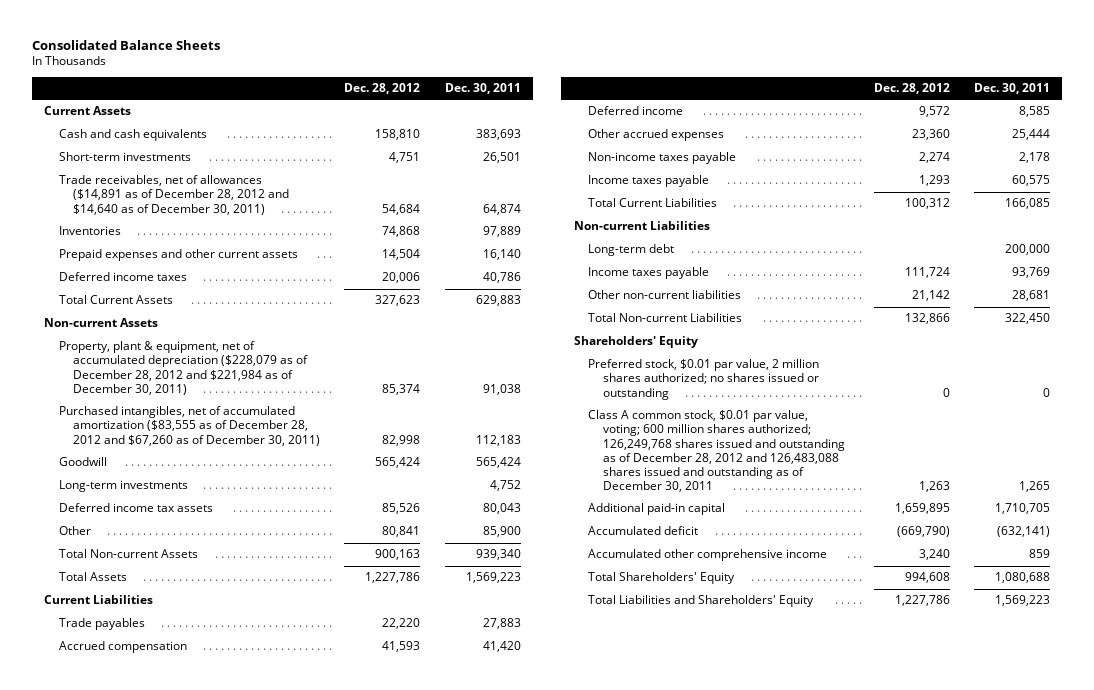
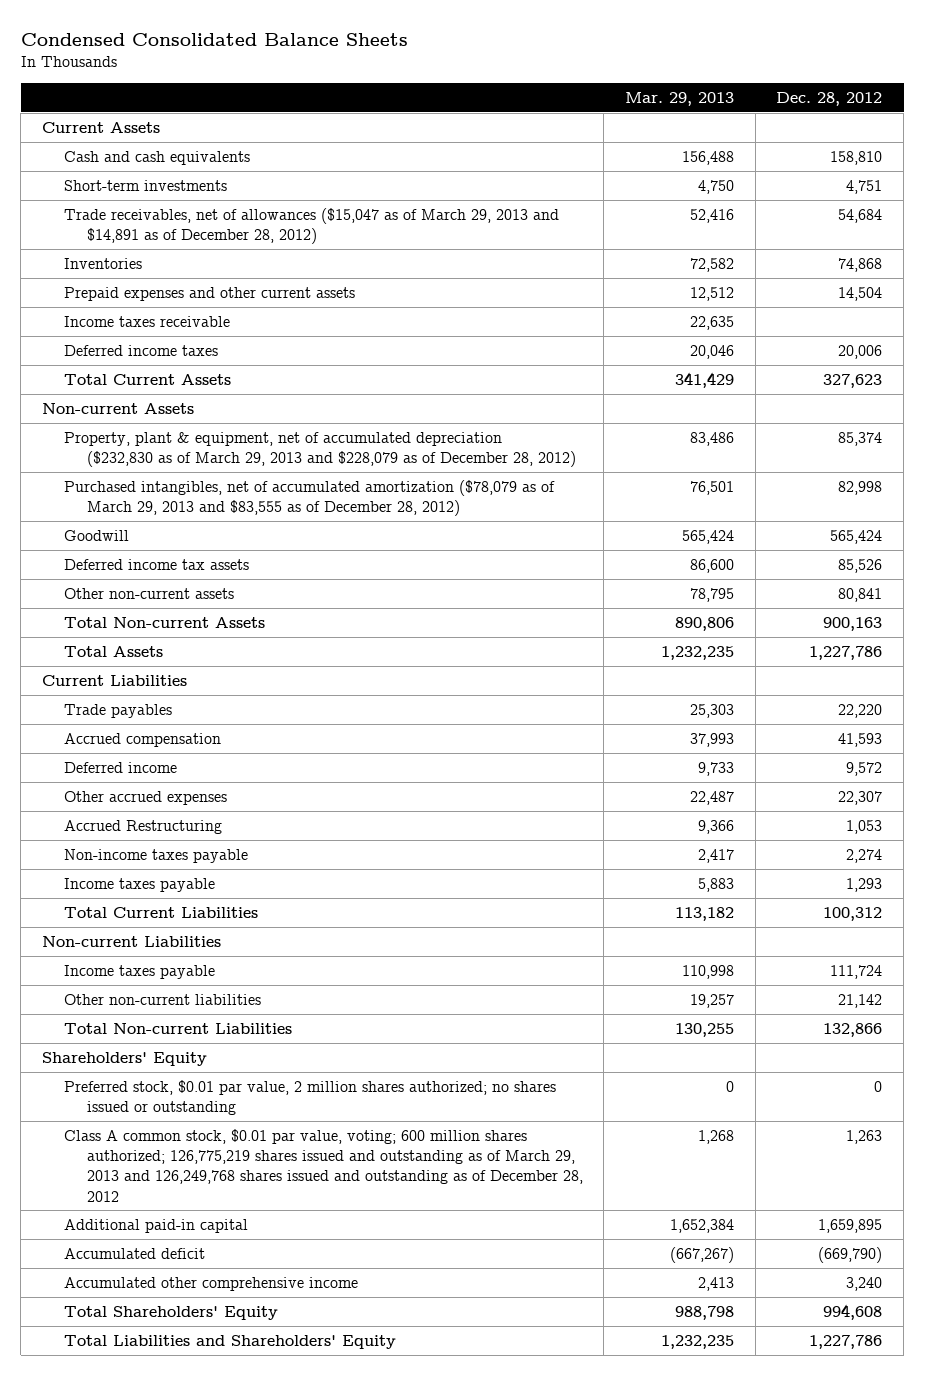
- Consolidated Balance Sheets
+ Condensed Consolidated Balance Sheets
- | Dec. 28, 2012 | Dec. 30, 2011
+ | Mar. 29, 2013 | Dec. 28, 2012
- Trade receivables, net of allowances ($14,891 as of December 28, 2012 and $14,640 as of December 30, 2011) | 54,684 | 64,874
+ Trade receivables, net of allowances ($15,047 as of March 29, 2013 and $14,891 as of December 28, 2012) | 52,416 | 54,684
+ Income taxes receivable | 22,635 |
- Property, plant & equipment, net of accumulated depreciation ($228,079 as of December 28, 2012 and $221,984 as of December 30, 2011) | 85,374 | 91,038
- Purchased intangibles, net of accumulated amortization ($83,555 as of December 28, 2012 and $67,260 as of December 30, 2011) | 82,998 | 112,183
+ Property, plant & equipment, net of accumulated depreciation ($232,830 as of March 29, 2013 and $228,079 as of December 28, 2012) | 83,486 | 85,374
+ Purchased intangibles, net of accumulated amortization ($78,079 as of March 29, 2013 and $83,555 as of December 28, 2012) | 76,501 | 82,998
- Long-term investments | | 4,752
- Other | 80,841 | 85,900
+ Other non-current assets | 78,795 | 80,841
- Other accrued expenses | 23,360 | 25,444
+ Other accrued expenses | 22,487 | 22,307
+ Accrued Restructuring | 9,366 | 1,053
- Long-term debt | | 200,000
- Class A common stock, $0.01 par value, voting; 600 million shares authorized; 126,249,768 shares issued and outstanding as of December 28, 2012 and 126,483,088 shares issued and outstanding as of December 30, 2011 | 1,263 | 1,265
+ Class A common stock, $0.01 par value, voting; 600 million shares authorized; 126,775,219 shares issued and outstanding as of March 29, 2013 and 126,249,768 shares issued and outstanding as of December 28, 2012 | 1,268 | 1,263

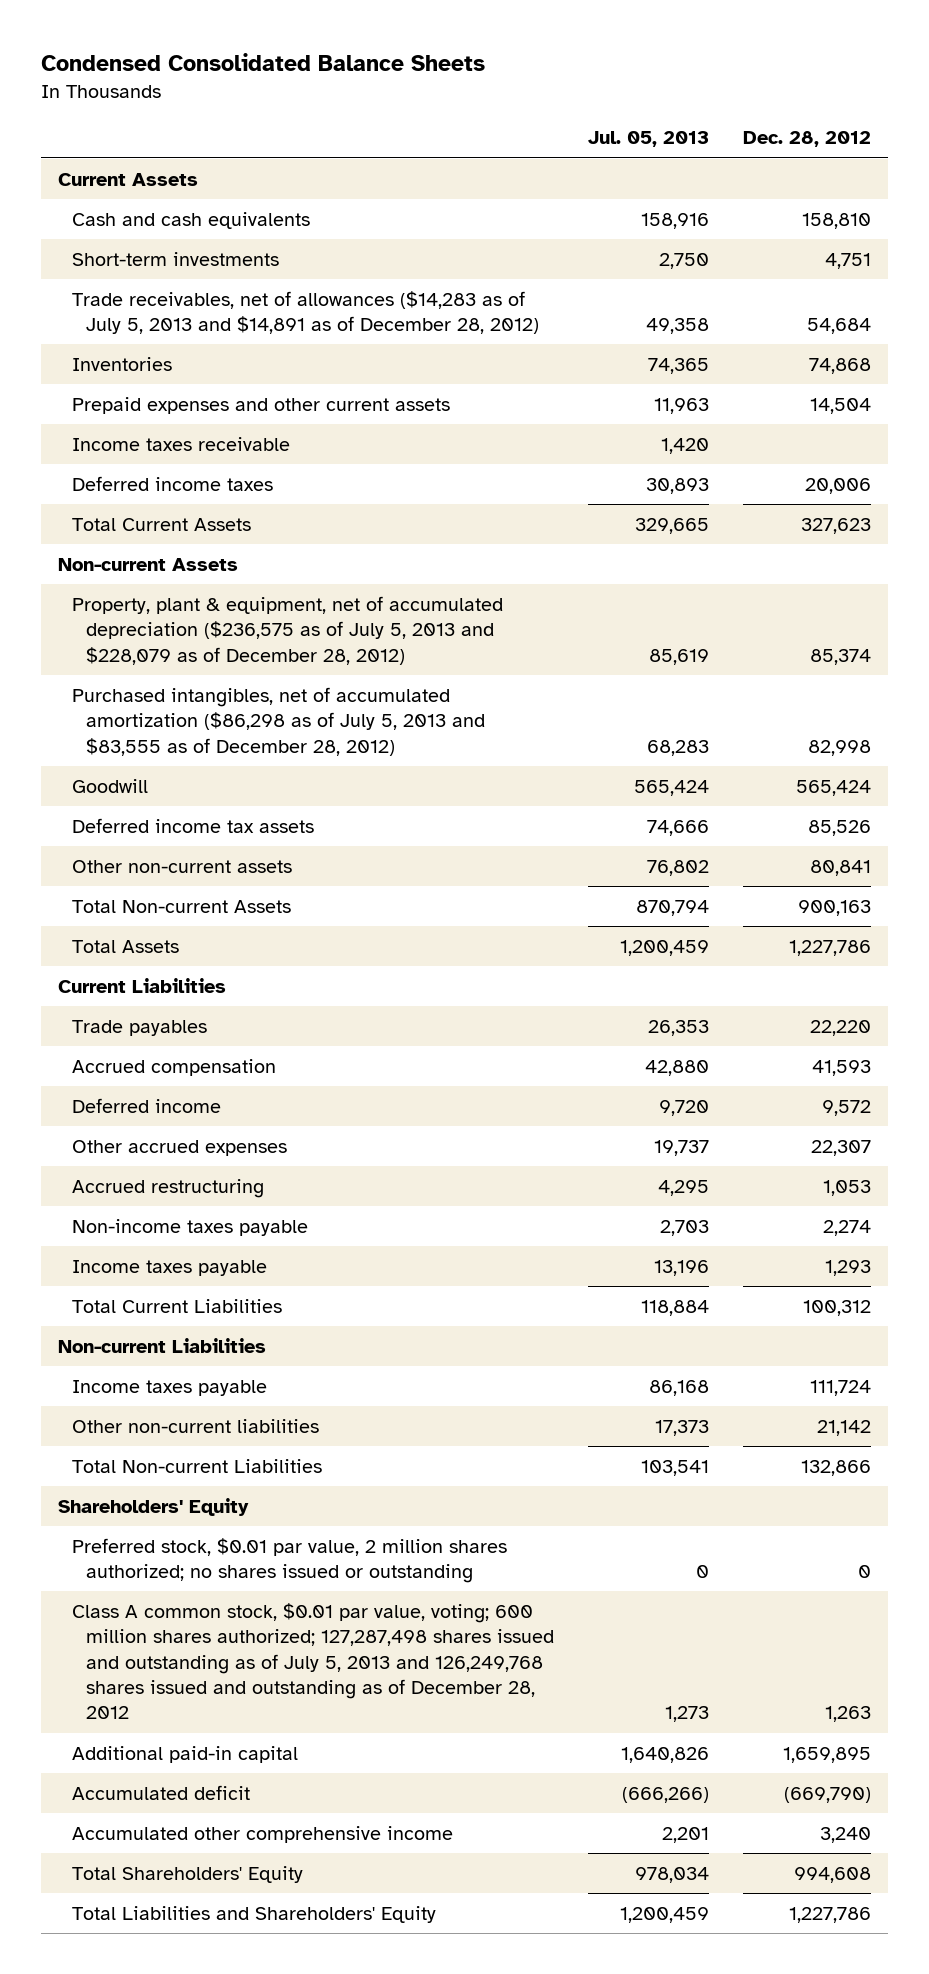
- | Mar. 29, 2013 | Dec. 28, 2012
+ | Jul. 05, 2013 | Dec. 28, 2012
- Trade receivables, net of allowances ($15,047 as of March 29, 2013 and $14,891 as of December 28, 2012) | 52,416 | 54,684
+ Trade receivables, net of allowances ($14,283 as of July 5, 2013 and $14,891 as of December 28, 2012) | 49,358 | 54,684
- Property, plant & equipment, net of accumulated depreciation ($232,830 as of March 29, 2013 and $228,079 as of December 28, 2012) | 83,486 | 85,374
- Purchased intangibles, net of accumulated amortization ($78,079 as of March 29, 2013 and $83,555 as of December 28, 2012) | 76,501 | 82,998
+ Property, plant & equipment, net of accumulated depreciation ($236,575 as of July 5, 2013 and $228,079 as of December 28, 2012) | 85,619 | 85,374
+ Purchased intangibles, net of accumulated amortization ($86,298 as of July 5, 2013 and $83,555 as of December 28, 2012) | 68,283 | 82,998
- Accrued Restructuring | 9,366 | 1,053
+ Accrued restructuring | 4,295 | 1,053
- Class A common stock, $0.01 par value, voting; 600 million shares authorized; 126,775,219 shares issued and outstanding as of March 29, 2013 and 126,249,768 shares issued and outstanding as of December 28, 2012 | 1,268 | 1,263
+ Class A common stock, $0.01 par value, voting; 600 million shares authorized; 127,287,498 shares issued and outstanding as of July 5, 2013 and 126,249,768 shares issued and outstanding as of December 28, 2012 | 1,273 | 1,263

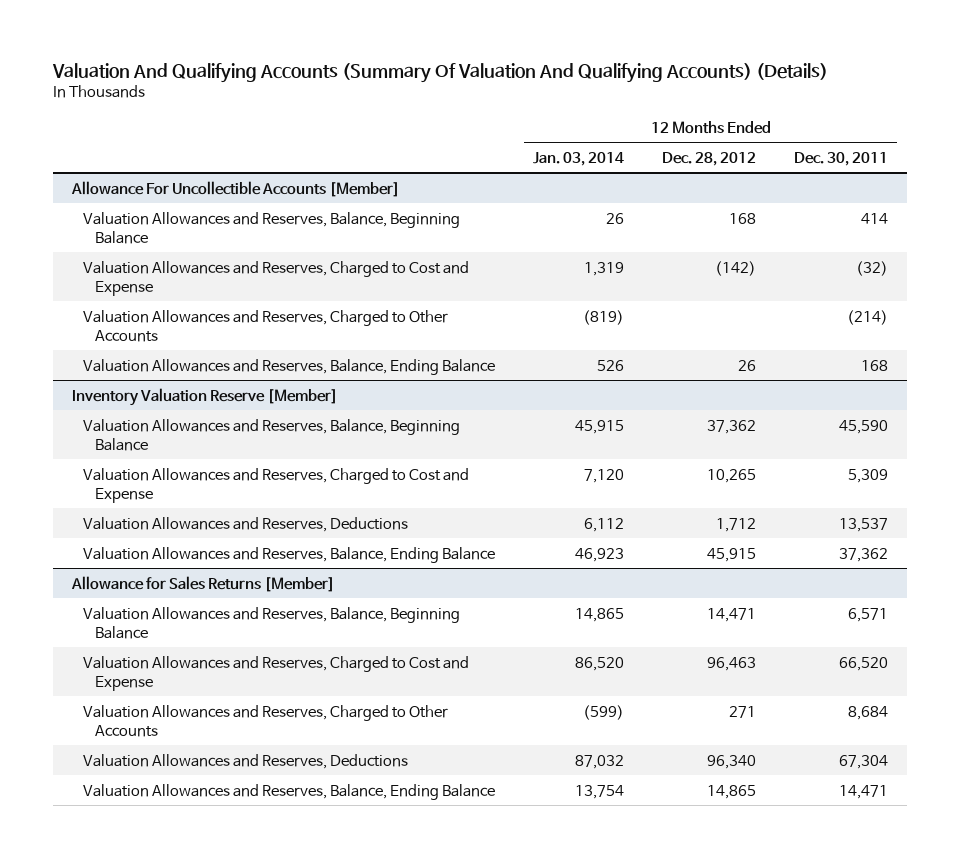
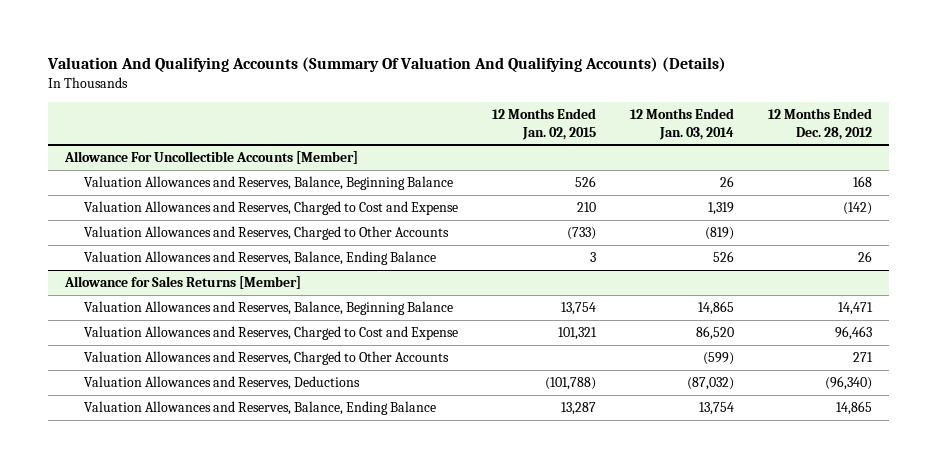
- | 12 Months Ended Jan. 03, 2014 | 12 Months Ended Dec. 28, 2012 | 12 Months Ended Dec. 30, 2011
+ | 12 Months Ended Jan. 02, 2015 | 12 Months Ended Jan. 03, 2014 | 12 Months Ended Dec. 28, 2012
- Inventory Valuation Reserve [Member]
- Valuation Allowances and Reserves, Balance, Beginning Balance | 45,915 | 37,362 | 45,590
- Valuation Allowances and Reserves, Charged to Cost and Expense | 7,120 | 10,265 | 5,309
- Valuation Allowances and Reserves, Deductions | 6,112 | 1,712 | 13,537
- Valuation Allowances and Reserves, Balance, Ending Balance | 46,923 | 45,915 | 37,362
@ Allowance for Sales Returns [Member]
- Valuation Allowances and Reserves, Deductions | 87,032 | 96,340 | 67,304
+ Valuation Allowances and Reserves, Deductions | (101,788) | (87,032) | (96,340)

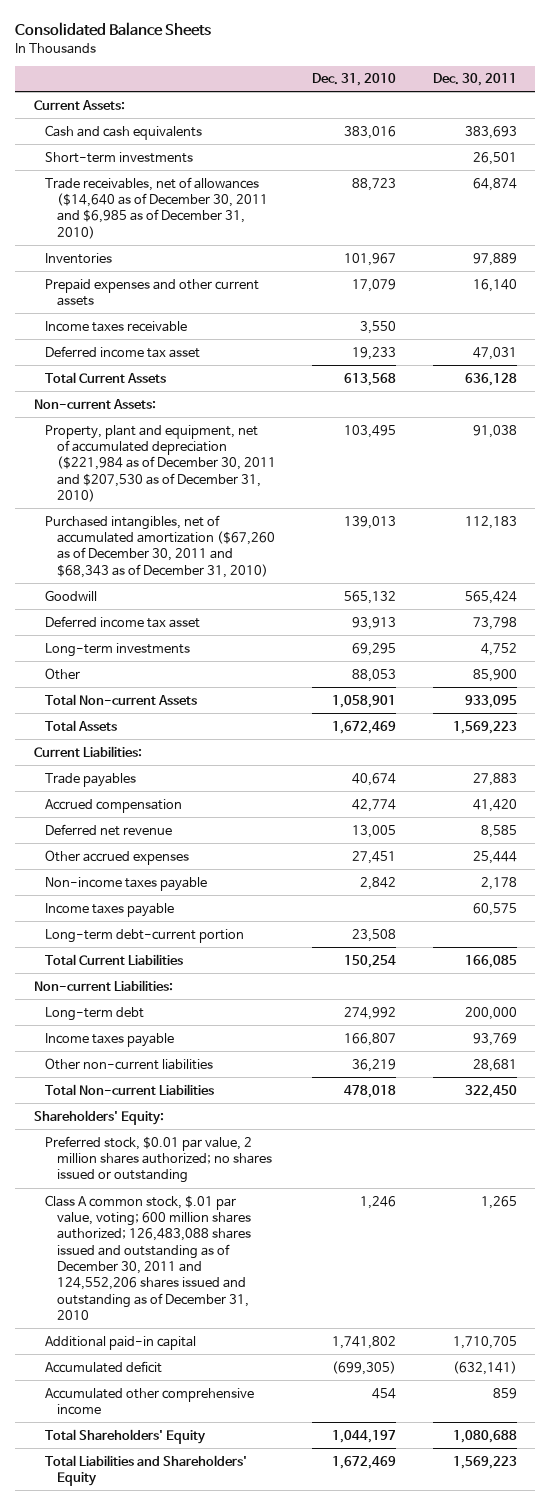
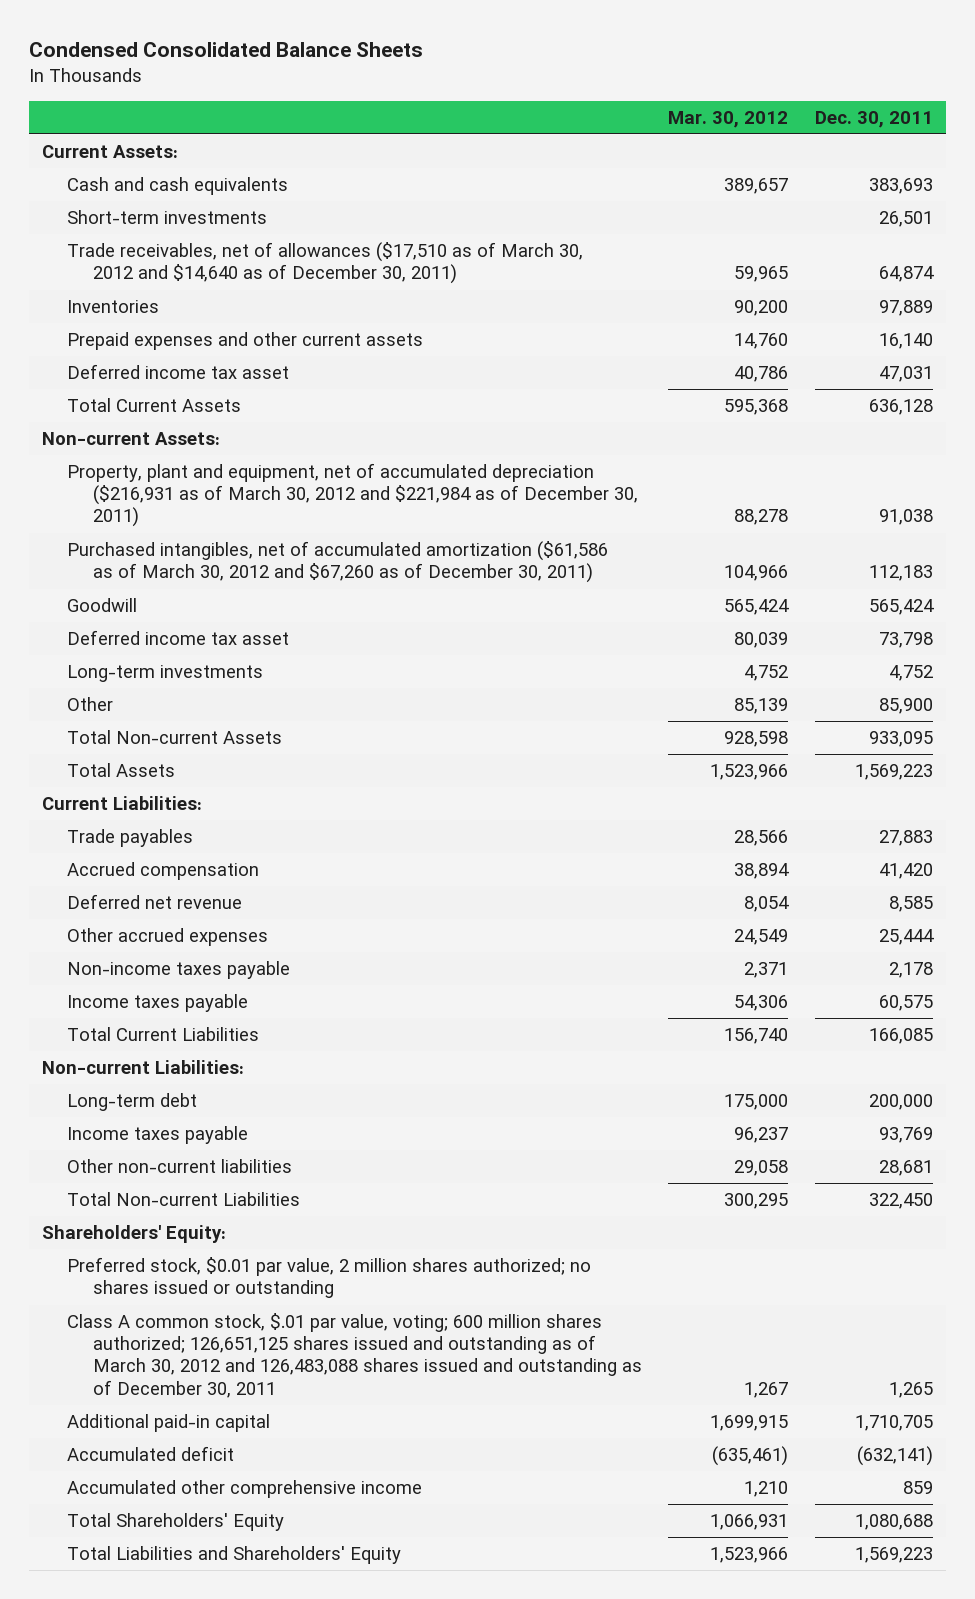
- Consolidated Balance Sheets
+ Condensed Consolidated Balance Sheets
- | Dec. 31, 2010 | Dec. 30, 2011
+ | Mar. 30, 2012 | Dec. 30, 2011
- Trade receivables, net of allowances ($14,640 as of December 30, 2011 and $6,985 as of December 31, 2010) | 88,723 | 64,874
+ Trade receivables, net of allowances ($17,510 as of March 30, 2012 and $14,640 as of December 30, 2011) | 59,965 | 64,874
- Income taxes receivable | 3,550 |
- Property, plant and equipment, net of accumulated depreciation ($221,984 as of December 30, 2011 and $207,530 as of December 31, 2010) | 103,495 | 91,038
- Purchased intangibles, net of accumulated amortization ($67,260 as of December 30, 2011 and $68,343 as of December 31, 2010) | 139,013 | 112,183
+ Property, plant and equipment, net of accumulated depreciation ($216,931 as of March 30, 2012 and $221,984 as of December 30, 2011) | 88,278 | 91,038
+ Purchased intangibles, net of accumulated amortization ($61,586 as of March 30, 2012 and $67,260 as of December 30, 2011) | 104,966 | 112,183
- Long-term debt-current portion | 23,508 |
- Class A common stock, $.01 par value, voting; 600 million shares authorized; 126,483,088 shares issued and outstanding as of December 30, 2011 and 124,552,206 shares issued and outstanding as of December 31, 2010 | 1,246 | 1,265
+ Class A common stock, $.01 par value, voting; 600 million shares authorized; 126,651,125 shares issued and outstanding as of March 30, 2012 and 126,483,088 shares issued and outstanding as of December 30, 2011 | 1,267 | 1,265

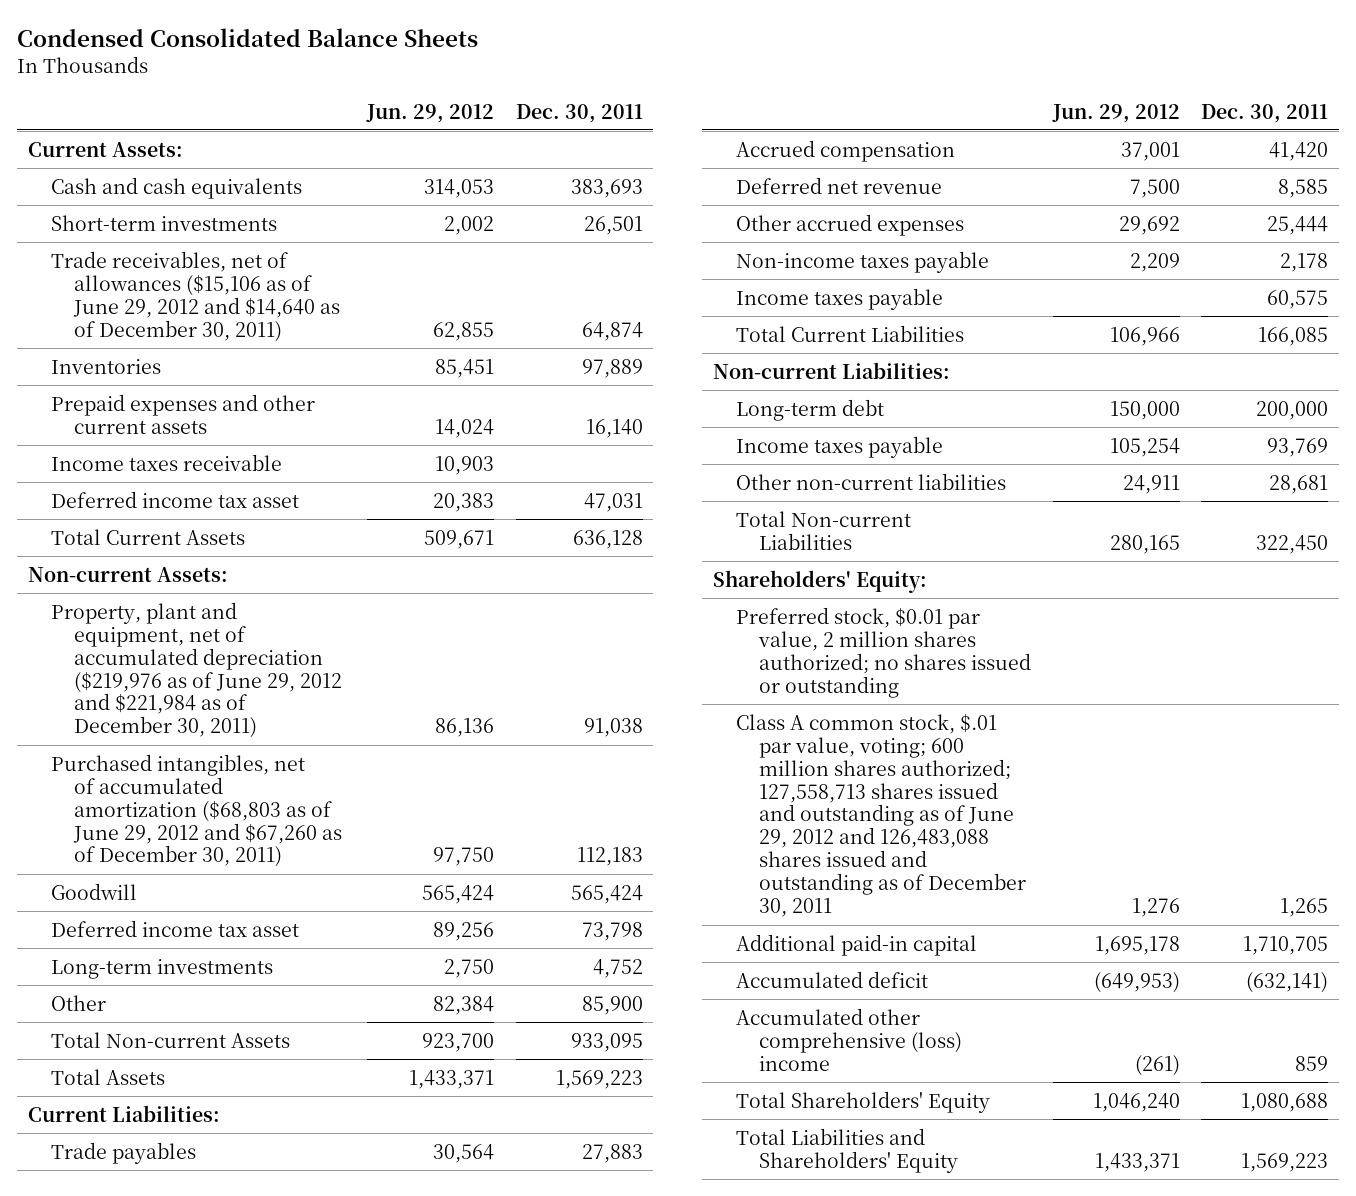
- | Mar. 30, 2012 | Dec. 30, 2011
+ | Jun. 29, 2012 | Dec. 30, 2011
- Trade receivables, net of allowances ($17,510 as of March 30, 2012 and $14,640 as of December 30, 2011) | 59,965 | 64,874
+ Trade receivables, net of allowances ($15,106 as of June 29, 2012 and $14,640 as of December 30, 2011) | 62,855 | 64,874
+ Income taxes receivable | 10,903 |
- Property, plant and equipment, net of accumulated depreciation ($216,931 as of March 30, 2012 and $221,984 as of December 30, 2011) | 88,278 | 91,038
- Purchased intangibles, net of accumulated amortization ($61,586 as of March 30, 2012 and $67,260 as of December 30, 2011) | 104,966 | 112,183
+ Property, plant and equipment, net of accumulated depreciation ($219,976 as of June 29, 2012 and $221,984 as of December 30, 2011) | 86,136 | 91,038
+ Purchased intangibles, net of accumulated amortization ($68,803 as of June 29, 2012 and $67,260 as of December 30, 2011) | 97,750 | 112,183
- Class A common stock, $.01 par value, voting; 600 million shares authorized; 126,651,125 shares issued and outstanding as of March 30, 2012 and 126,483,088 shares issued and outstanding as of December 30, 2011 | 1,267 | 1,265
+ Class A common stock, $.01 par value, voting; 600 million shares authorized; 127,558,713 shares issued and outstanding as of June 29, 2012 and 126,483,088 shares issued and outstanding as of December 30, 2011 | 1,276 | 1,265
- Accumulated other comprehensive income | 1,210 | 859
+ Accumulated other comprehensive (loss) income | (261) | 859

